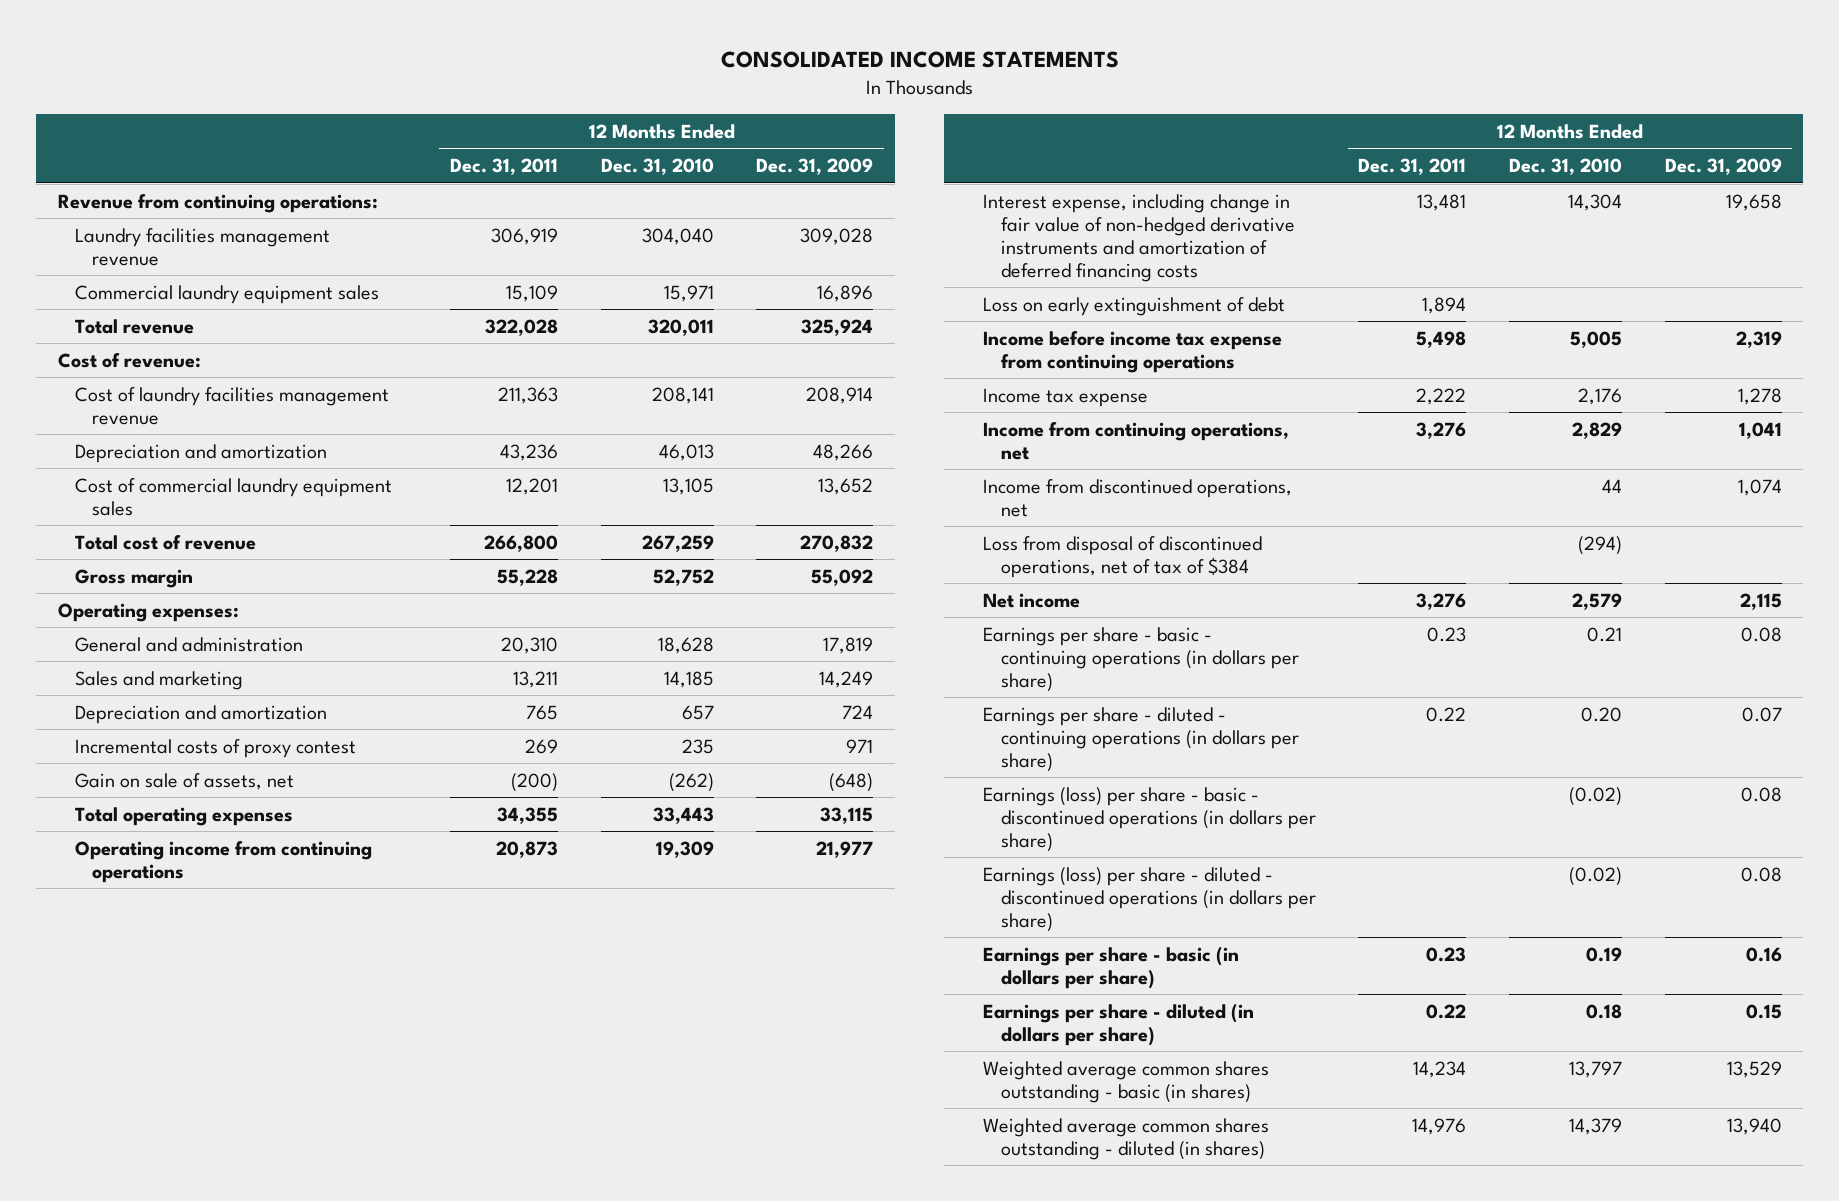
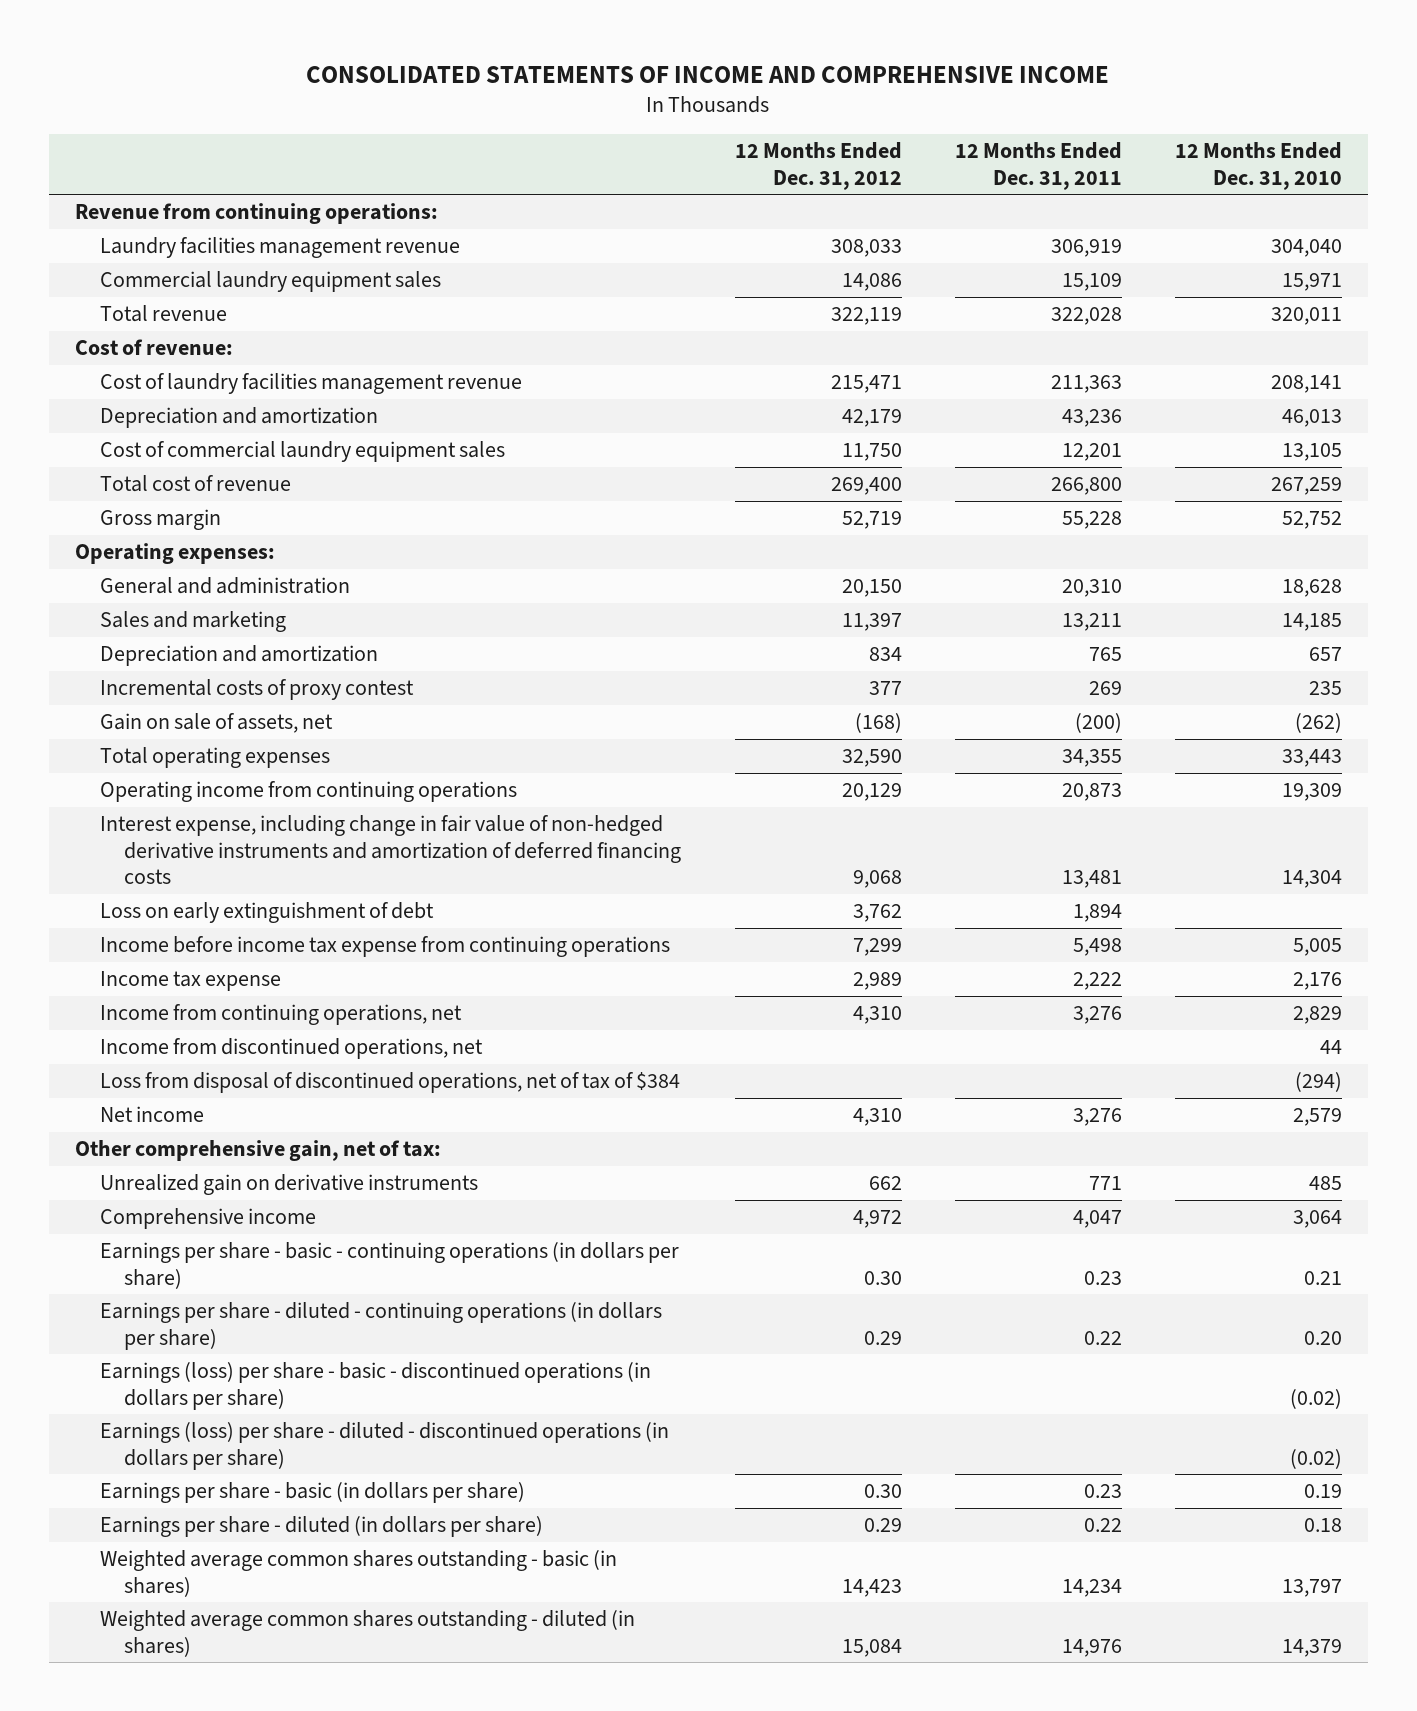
- CONSOLIDATED INCOME STATEMENTS
+ CONSOLIDATED STATEMENTS OF INCOME AND COMPREHENSIVE INCOME
- | 12 Months Ended Dec. 31, 2011 | 12 Months Ended Dec. 31, 2010 | 12 Months Ended Dec. 31, 2009
+ | 12 Months Ended Dec. 31, 2012 | 12 Months Ended Dec. 31, 2011 | 12 Months Ended Dec. 31, 2010
+ Other comprehensive gain, net of tax:
+ Unrealized gain on derivative instruments | 662 | 771 | 485
+ Comprehensive income | 4,972 | 4,047 | 3,064

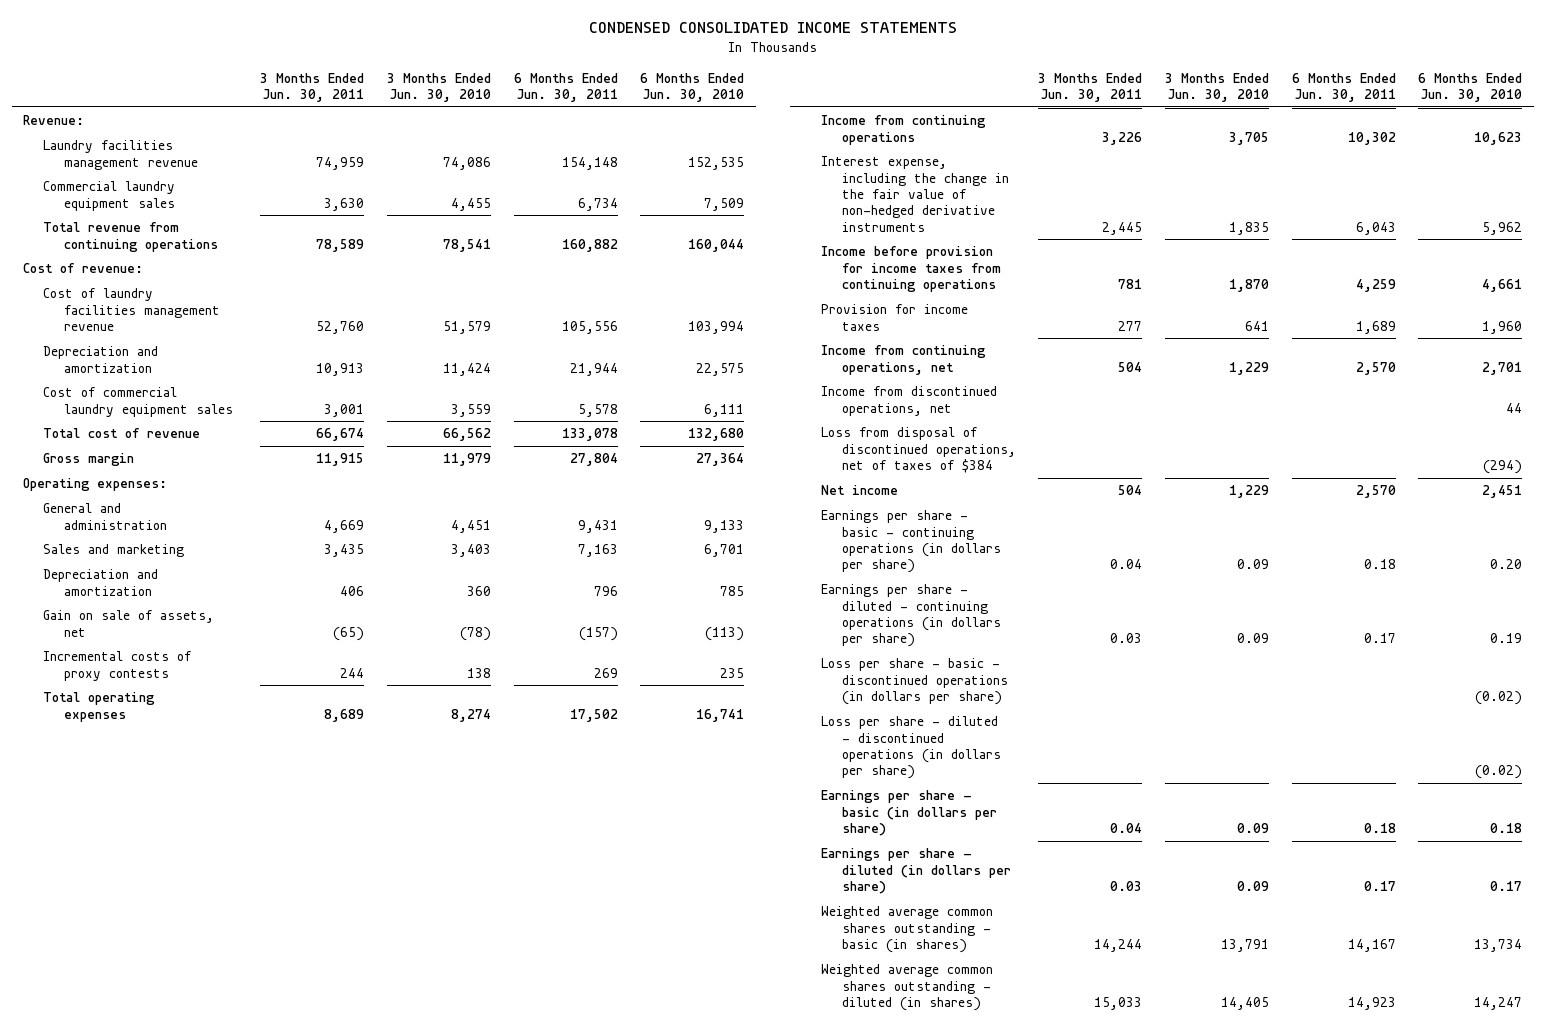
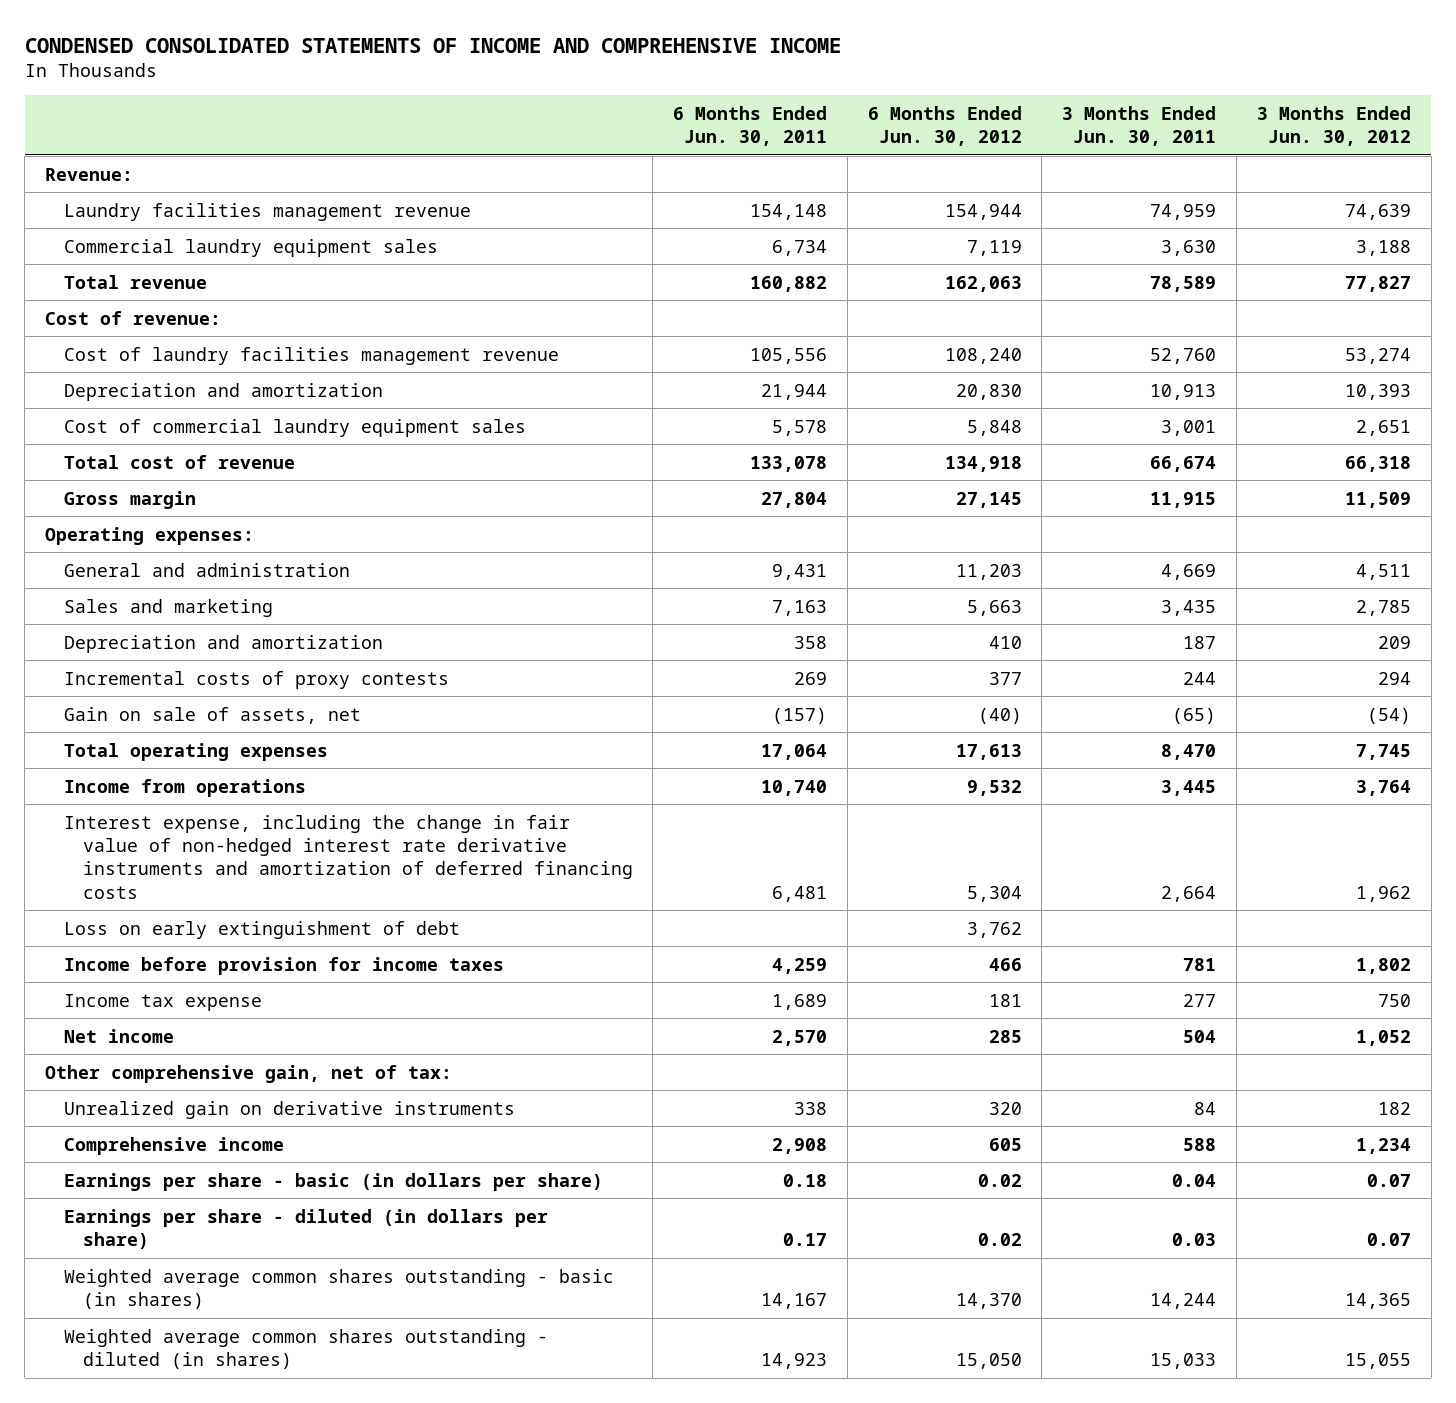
- CONDENSED CONSOLIDATED INCOME STATEMENTS
+ CONDENSED CONSOLIDATED STATEMENTS OF INCOME AND COMPREHENSIVE INCOME
- | 3 Months Ended Jun. 30, 2011 | 3 Months Ended Jun. 30, 2010 | 6 Months Ended Jun. 30, 2011 | 6 Months Ended Jun. 30, 2010
+ | 6 Months Ended Jun. 30, 2011 | 6 Months Ended Jun. 30, 2012 | 3 Months Ended Jun. 30, 2011 | 3 Months Ended Jun. 30, 2012
- Total revenue from continuing operations | 78,589 | 78,541 | 160,882 | 160,044
+ Total revenue | 160,882 | 162,063 | 78,589 | 77,827
- Depreciation and amortization | 406 | 360 | 796 | 785
+ Depreciation and amortization | 358 | 410 | 187 | 209
- Total operating expenses | 8,689 | 8,274 | 17,502 | 16,741
- Income from continuing operations | 3,226 | 3,705 | 10,302 | 10,623
- Interest expense, including the change in the fair value of non-hedged derivative instruments | 2,445 | 1,835 | 6,043 | 5,962
- Income before provision for income taxes from continuing operations | 781 | 1,870 | 4,259 | 4,661
- Provision for income taxes | 277 | 641 | 1,689 | 1,960
- Income from continuing operations, net | 504 | 1,229 | 2,570 | 2,701
- Income from discontinued operations, net | | | | 44
- Loss from disposal of discontinued operations, net of taxes of $384 | | | | (294)
moved down: Gain on sale of assets, net | (157) | (40) | (65) | (54)
+ Total operating expenses | 17,064 | 17,613 | 8,470 | 7,745
+ Income from operations | 10,740 | 9,532 | 3,445 | 3,764
+ Interest expense, including the change in fair value of non-hedged interest rate derivative instruments and amortization of deferred financing costs | 6,481 | 5,304 | 2,664 | 1,962
+ Loss on early extinguishment of debt | | 3,762 | |
+ Income before provision for income taxes | 4,259 | 466 | 781 | 1,802
+ Income tax expense | 1,689 | 181 | 277 | 750
- Earnings per share - basic - continuing operations (in dollars per share) | 0.04 | 0.09 | 0.18 | 0.20
- Earnings per share - diluted - continuing operations (in dollars per share) | 0.03 | 0.09 | 0.17 | 0.19
- Loss per share - basic - discontinued operations (in dollars per share) | | | | (0.02)
- Loss per share - diluted - discontinued operations (in dollars per share) | | | | (0.02)
+ Other comprehensive gain, net of tax:
+ Unrealized gain on derivative instruments | 338 | 320 | 84 | 182
+ Comprehensive income | 2,908 | 605 | 588 | 1,234

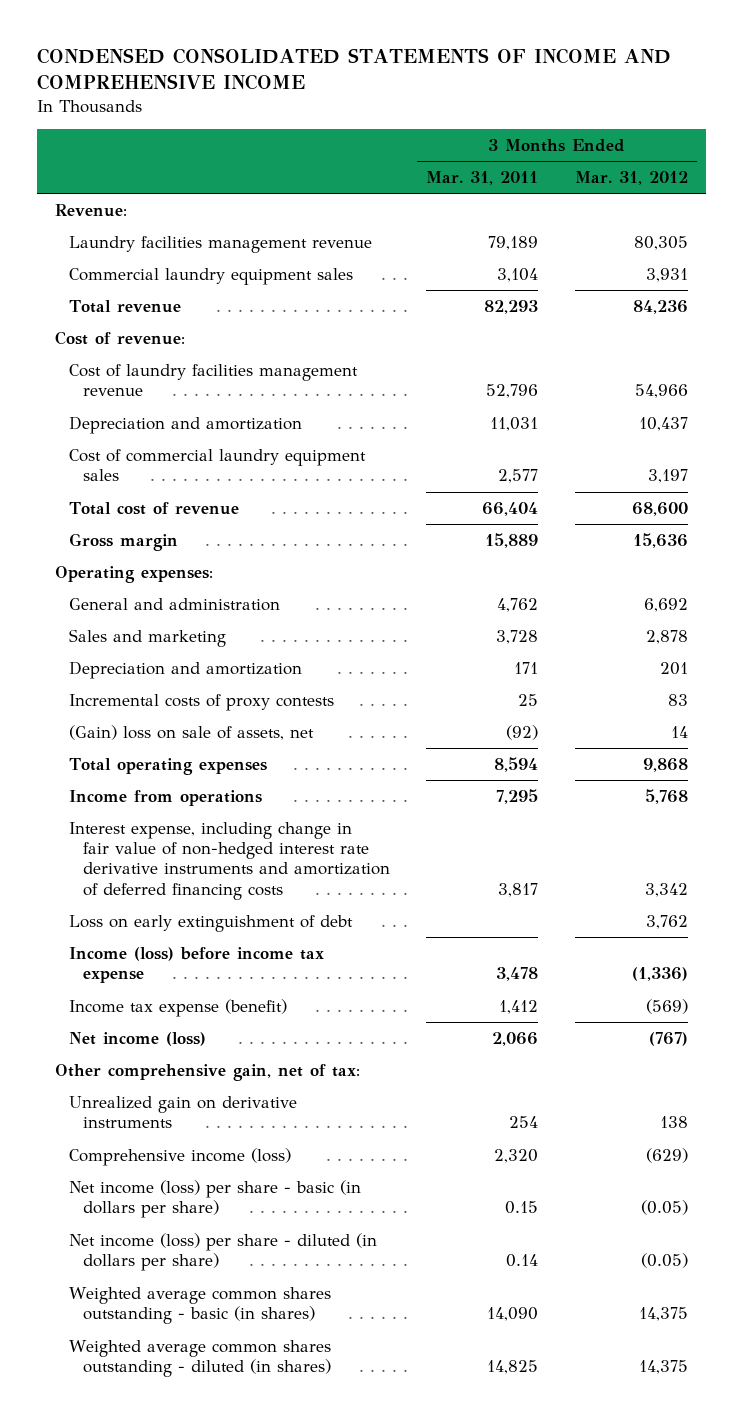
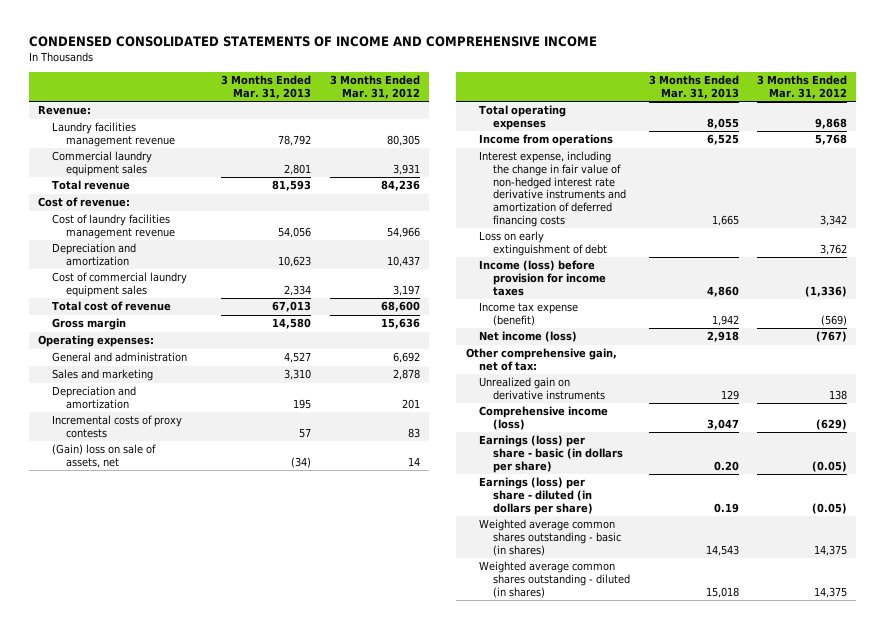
- | 3 Months Ended Mar. 31, 2011 | 3 Months Ended Mar. 31, 2012
+ | 3 Months Ended Mar. 31, 2013 | 3 Months Ended Mar. 31, 2012
- Interest expense, including change in fair value of non-hedged interest rate derivative instruments and amortization of deferred financing costs | 3,817 | 3,342
+ Interest expense, including the change in fair value of non-hedged interest rate derivative instruments and amortization of deferred financing costs | 1,665 | 3,342
- Income (loss) before income tax expense | 3,478 | (1,336)
+ Income (loss) before provision for income taxes | 4,860 | (1,336)
- Net income (loss) per share - basic (in dollars per share) | 0.15 | (0.05)
- Net income (loss) per share - diluted (in dollars per share) | 0.14 | (0.05)
+ Earnings (loss) per share - basic (in dollars per share) | 0.20 | (0.05)
+ Earnings (loss) per share - diluted (in dollars per share) | 0.19 | (0.05)

